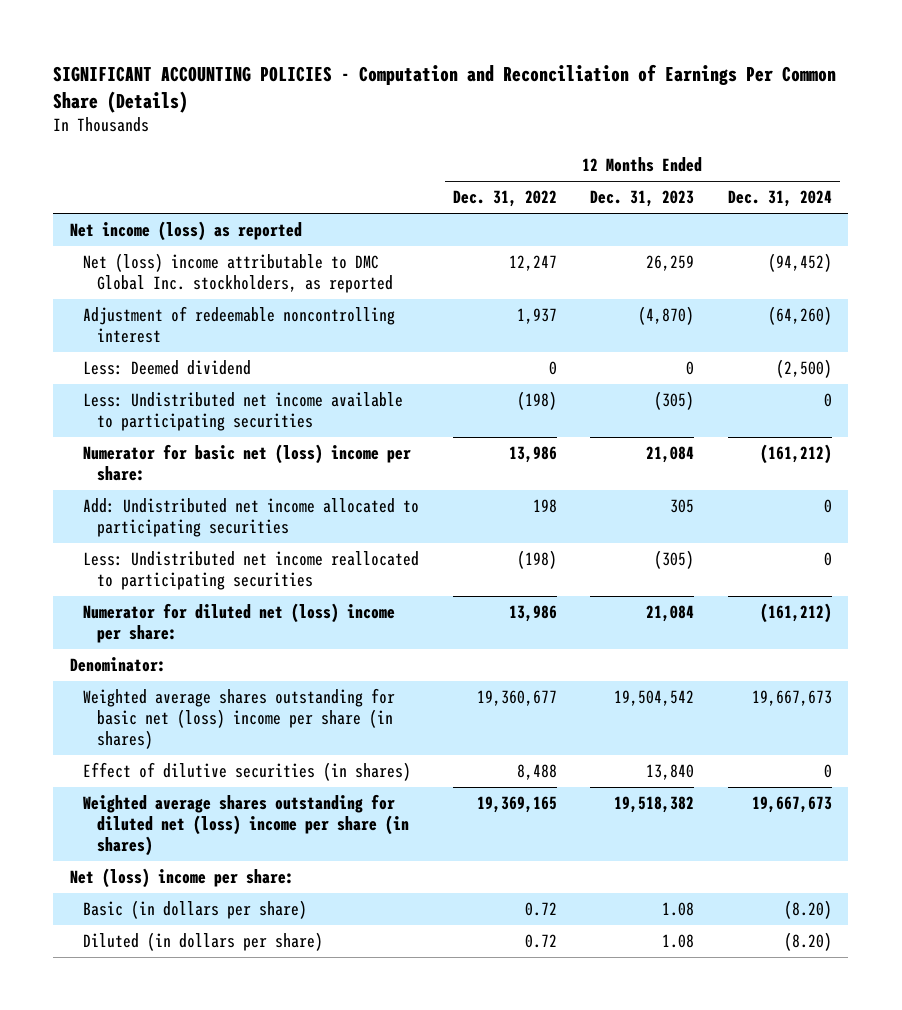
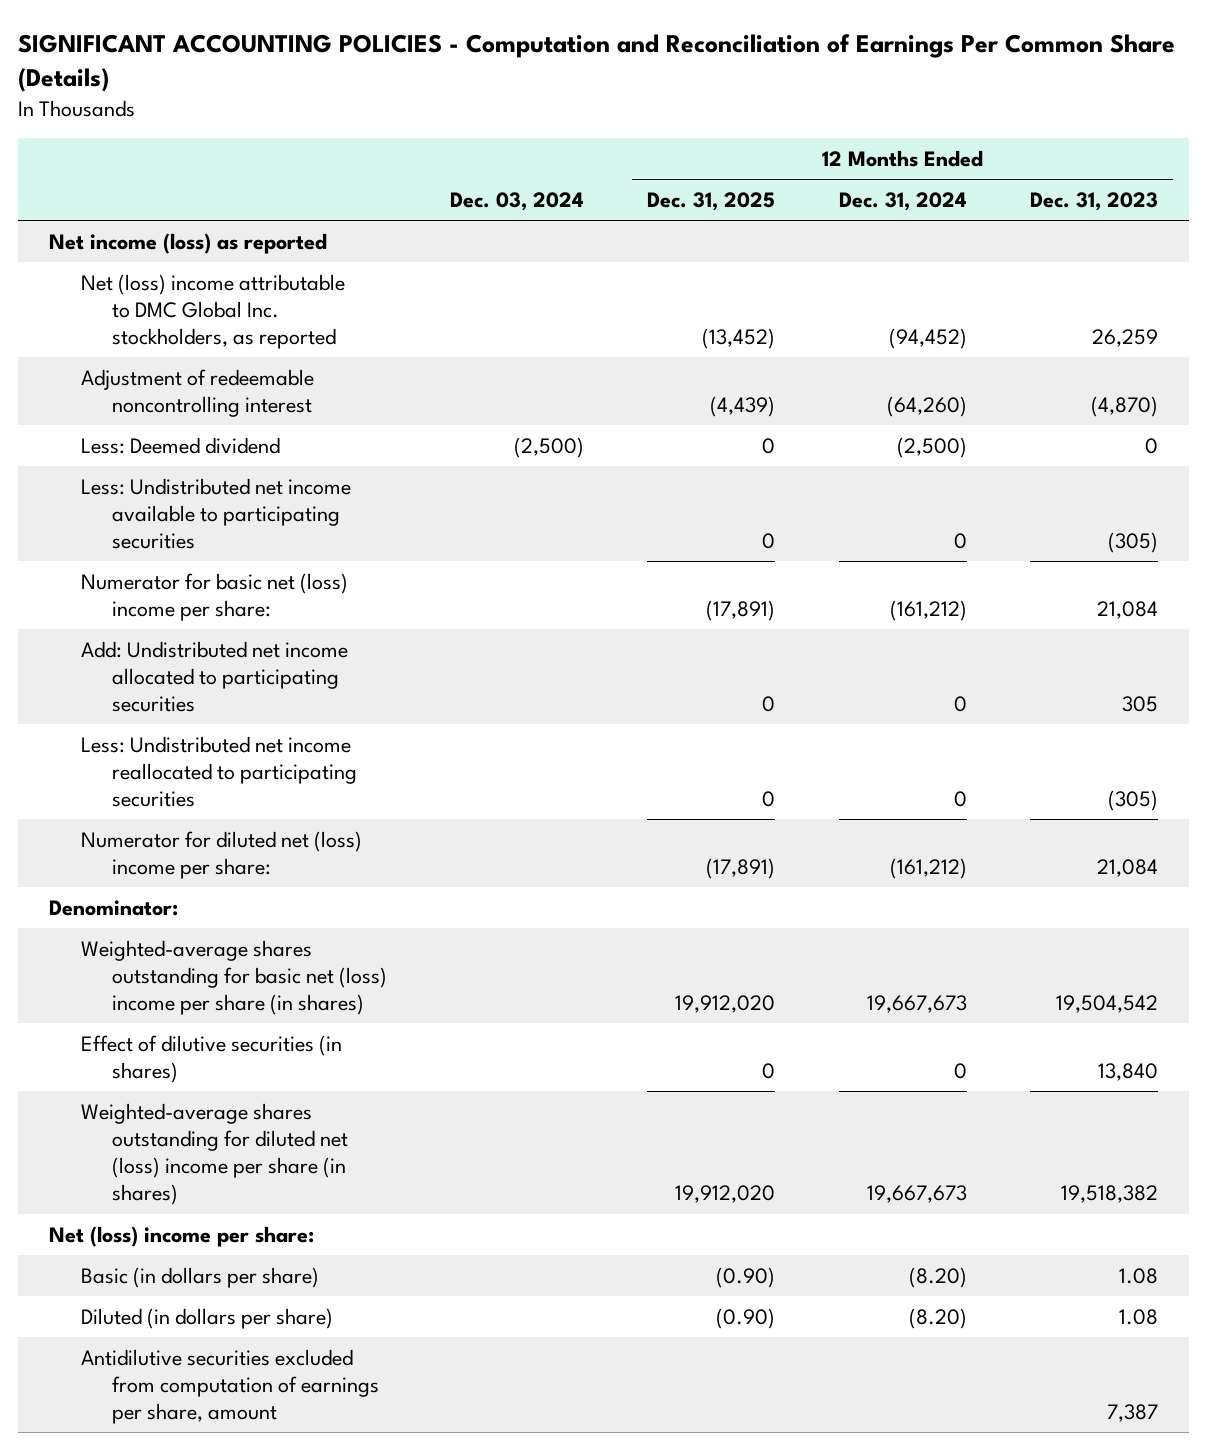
- | 12 Months Ended Dec. 31, 2022 | 12 Months Ended Dec. 31, 2023 | 12 Months Ended Dec. 31, 2024
+ | Dec. 03, 2024 | 12 Months Ended Dec. 31, 2025 | 12 Months Ended Dec. 31, 2024 | 12 Months Ended Dec. 31, 2023
- Weighted average shares outstanding for basic net (loss) income per share (in shares) | 19,360,677 | 19,504,542 | 19,667,673
+ Weighted-average shares outstanding for basic net (loss) income per share (in shares) | | 19,912,020 | 19,667,673 | 19,504,542
- Weighted average shares outstanding for diluted net (loss) income per share (in shares) | 19,369,165 | 19,518,382 | 19,667,673
+ Weighted-average shares outstanding for diluted net (loss) income per share (in shares) | | 19,912,020 | 19,667,673 | 19,518,382
+ Antidilutive securities excluded from computation of earnings per share, amount | | | | 7,387

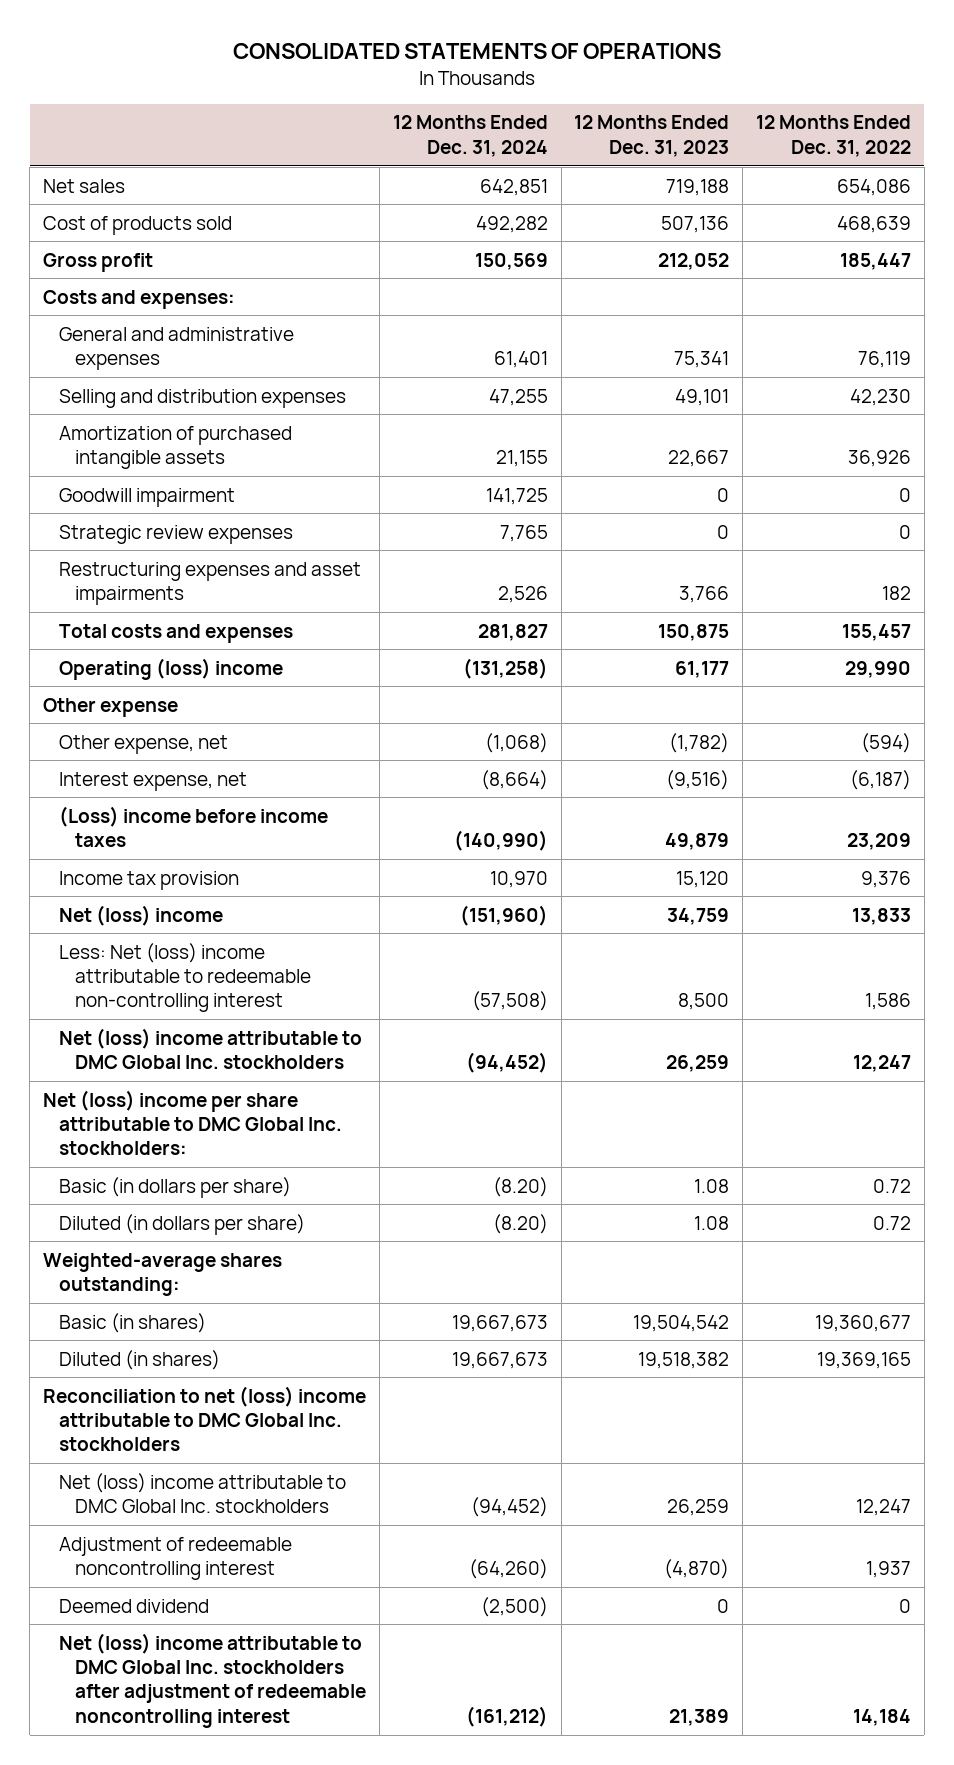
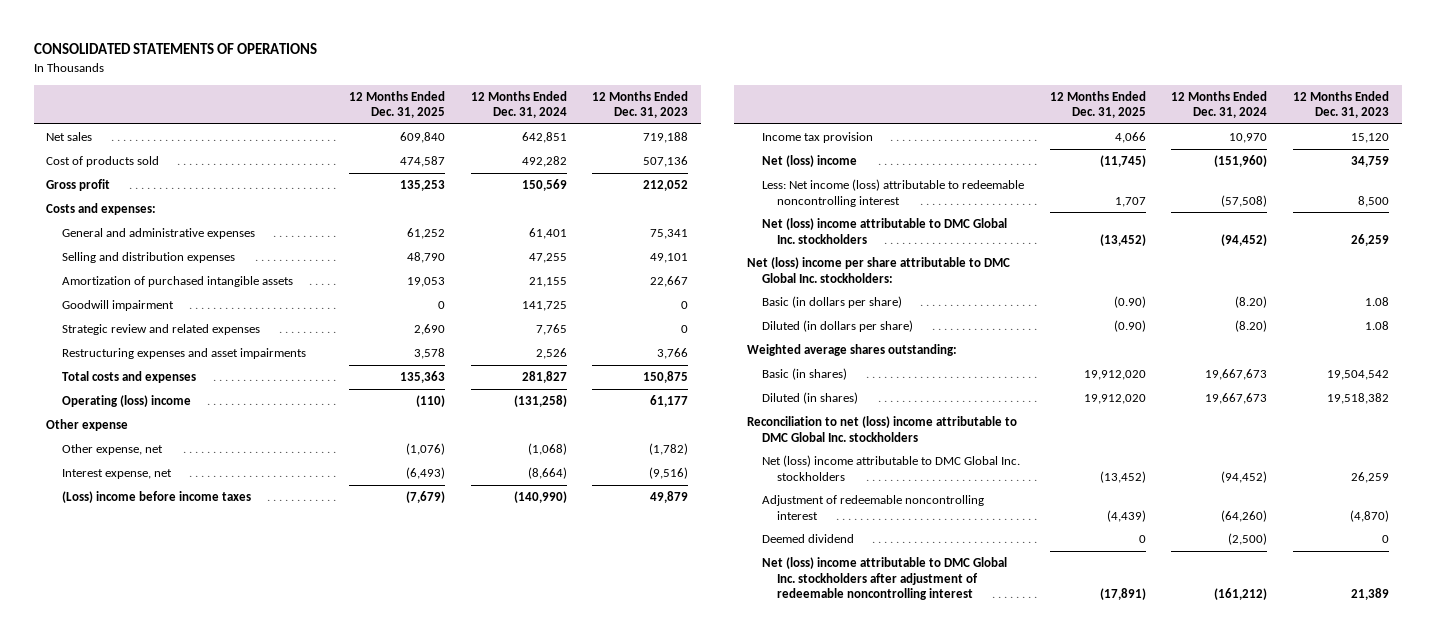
- | 12 Months Ended Dec. 31, 2024 | 12 Months Ended Dec. 31, 2023 | 12 Months Ended Dec. 31, 2022
+ | 12 Months Ended Dec. 31, 2025 | 12 Months Ended Dec. 31, 2024 | 12 Months Ended Dec. 31, 2023
- Strategic review expenses | 7,765 | 0 | 0
+ Strategic review and related expenses | 2,690 | 7,765 | 0
- Less: Net (loss) income attributable to redeemable non-controlling interest | (57,508) | 8,500 | 1,586
+ Less: Net income (loss) attributable to redeemable noncontrolling interest | 1,707 | (57,508) | 8,500
- Weighted-average shares outstanding:
+ Weighted average shares outstanding:

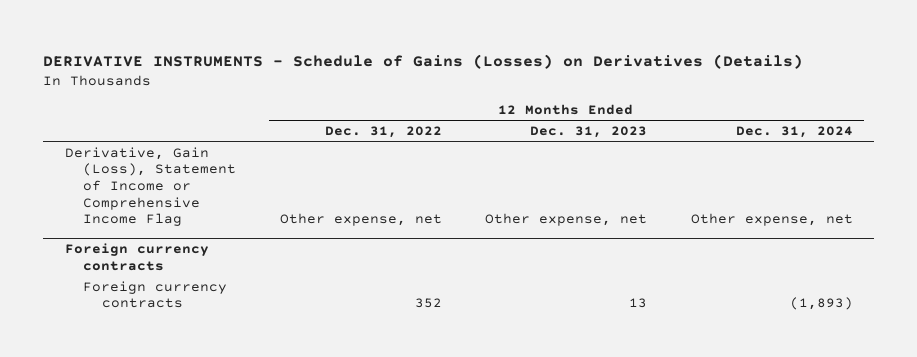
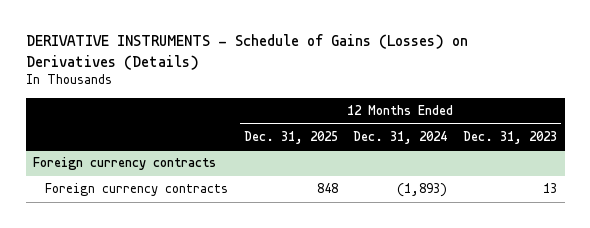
- | 12 Months Ended Dec. 31, 2022 | 12 Months Ended Dec. 31, 2023 | 12 Months Ended Dec. 31, 2024
+ | 12 Months Ended Dec. 31, 2025 | 12 Months Ended Dec. 31, 2024 | 12 Months Ended Dec. 31, 2023
- Derivative, Gain (Loss), Statement of Income or Comprehensive Income Flag | Other expense, net | Other expense, net | Other expense, net

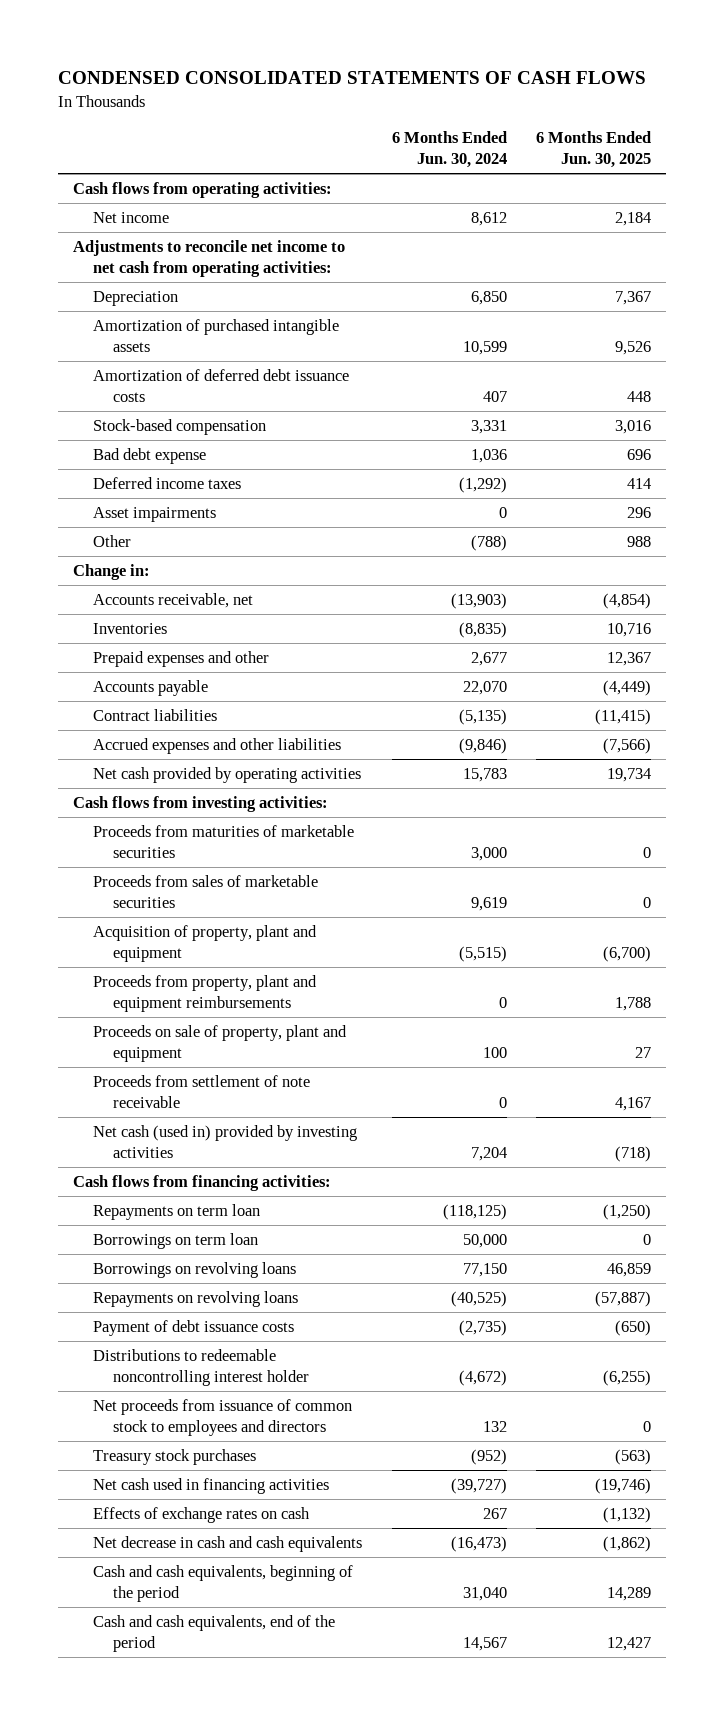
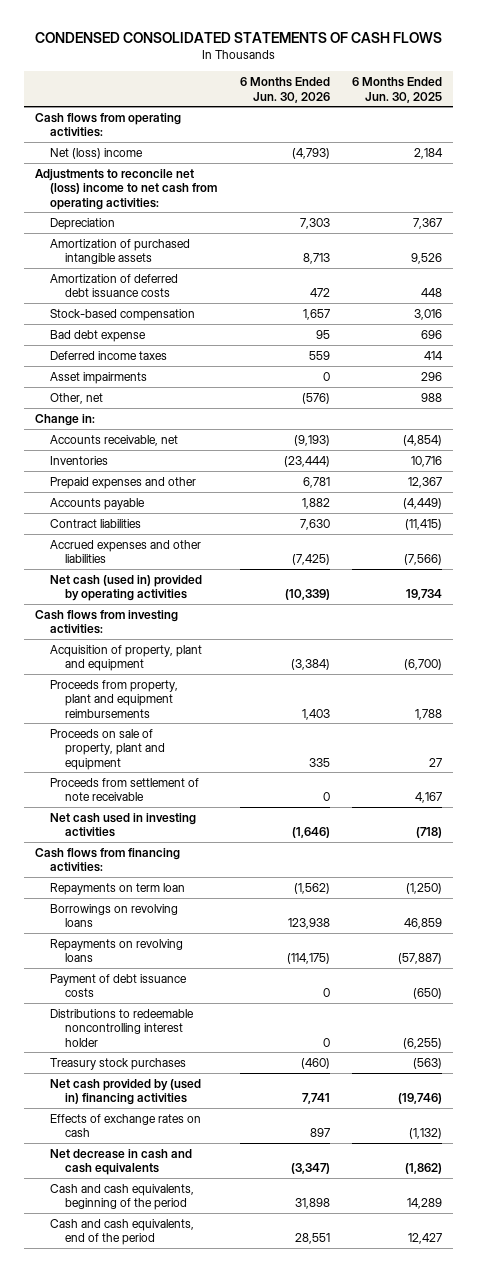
- | 6 Months Ended Jun. 30, 2024 | 6 Months Ended Jun. 30, 2025
+ | 6 Months Ended Jun. 30, 2026 | 6 Months Ended Jun. 30, 2025
- Net income | 8,612 | 2,184
- Adjustments to reconcile net income to net cash from operating activities:
+ Net (loss) income | (4,793) | 2,184
+ Adjustments to reconcile net (loss) income to net cash from operating activities:
- Other | (788) | 988
+ Other, net | (576) | 988
- Net cash provided by operating activities | 15,783 | 19,734
+ Net cash (used in) provided by operating activities | (10,339) | 19,734
- Proceeds from maturities of marketable securities | 3,000 | 0
- Proceeds from sales of marketable securities | 9,619 | 0
- Net cash (used in) provided by investing activities | 7,204 | (718)
+ Net cash used in investing activities | (1,646) | (718)
- Borrowings on term loan | 50,000 | 0
- Net proceeds from issuance of common stock to employees and directors | 132 | 0
- Net cash used in financing activities | (39,727) | (19,746)
+ Net cash provided by (used in) financing activities | 7,741 | (19,746)

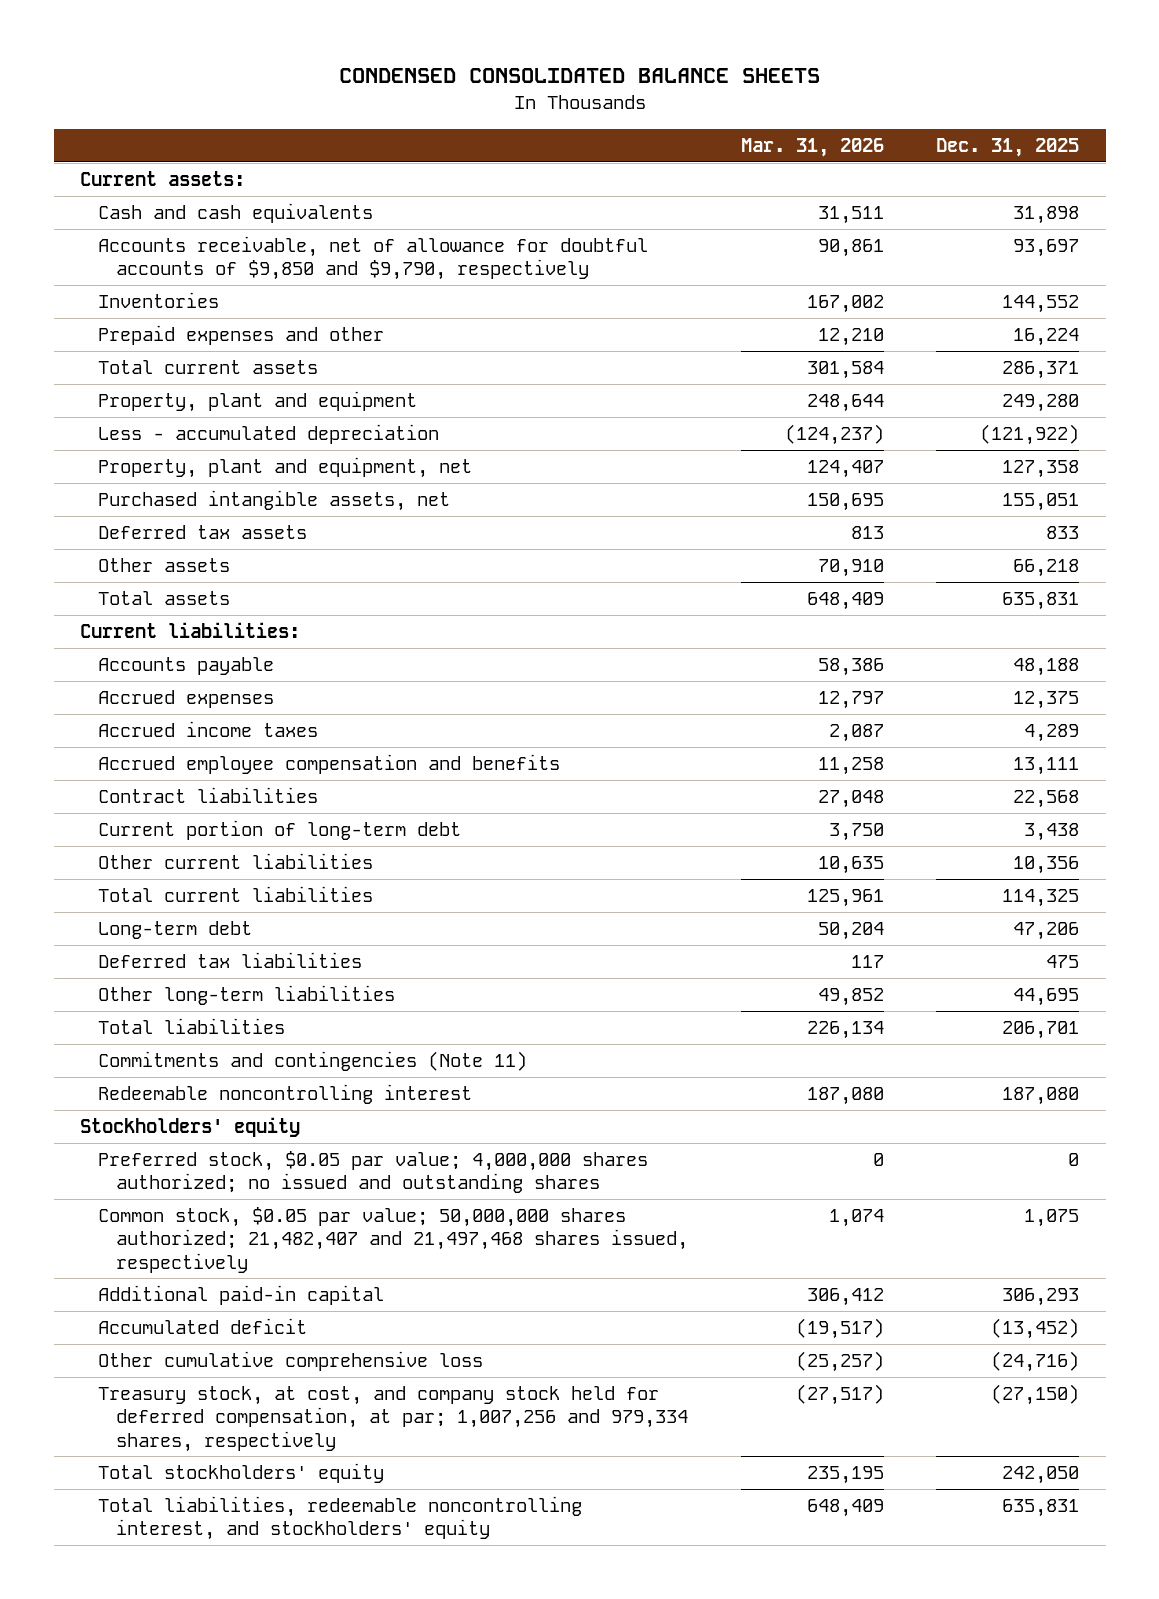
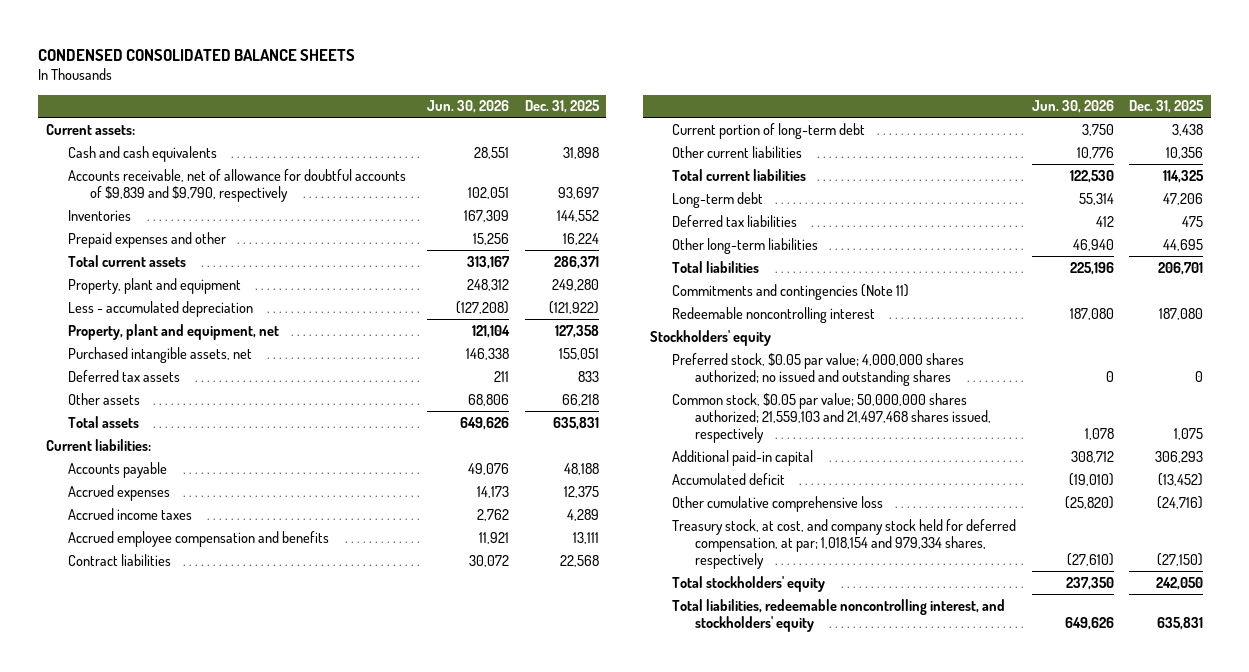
- | Mar. 31, 2026 | Dec. 31, 2025
+ | Jun. 30, 2026 | Dec. 31, 2025
- Accounts receivable, net of allowance for doubtful accounts of $9,850 and $9,790, respectively | 90,861 | 93,697
+ Accounts receivable, net of allowance for doubtful accounts of $9,839 and $9,790, respectively | 102,051 | 93,697
- Common stock, $0.05 par value; 50,000,000 shares authorized; 21,482,407 and 21,497,468 shares issued, respectively | 1,074 | 1,075
+ Common stock, $0.05 par value; 50,000,000 shares authorized; 21,559,103 and 21,497,468 shares issued, respectively | 1,078 | 1,075
- Treasury stock, at cost, and company stock held for deferred compensation, at par; 1,007,256 and 979,334 shares, respectively | (27,517) | (27,150)
+ Treasury stock, at cost, and company stock held for deferred compensation, at par; 1,018,154 and 979,334 shares, respectively | (27,610) | (27,150)

